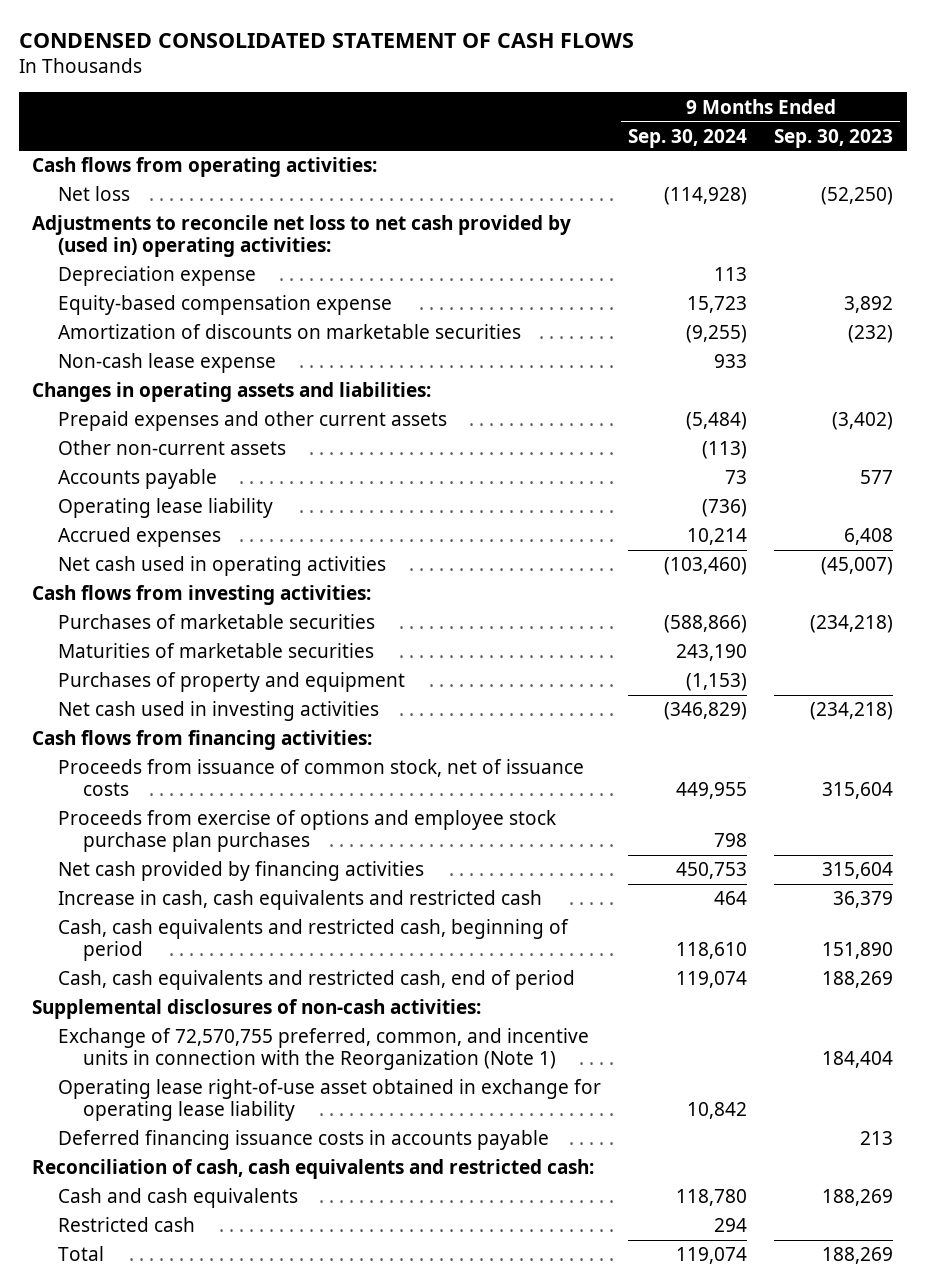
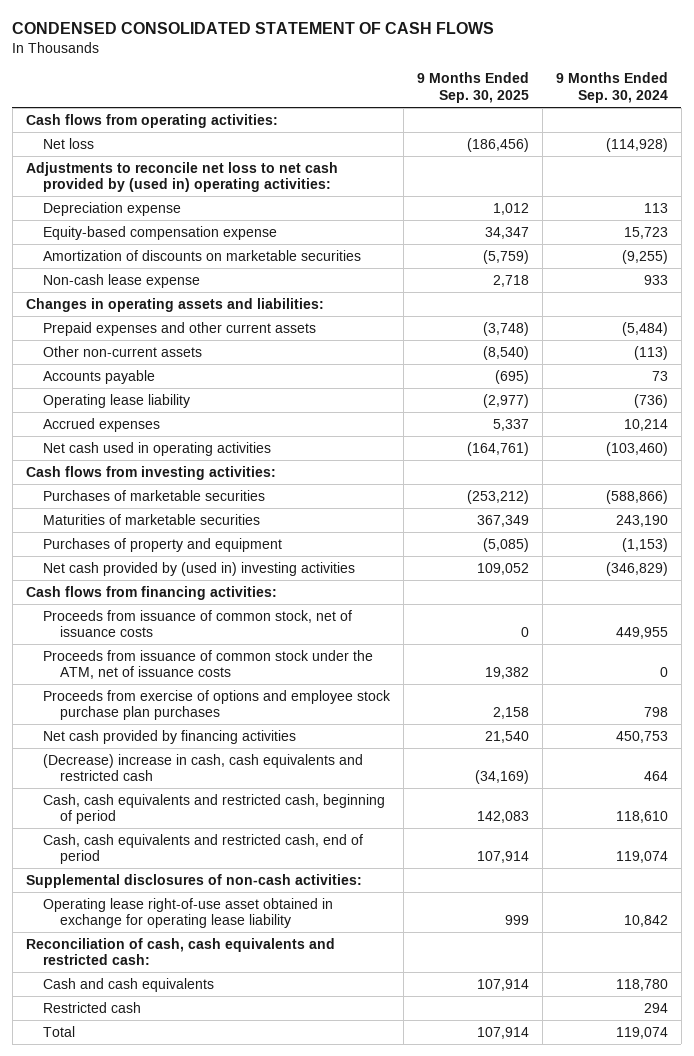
- | 9 Months Ended Sep. 30, 2024 | 9 Months Ended Sep. 30, 2023
+ | 9 Months Ended Sep. 30, 2025 | 9 Months Ended Sep. 30, 2024
- Net cash used in investing activities | (346,829) | (234,218)
+ Net cash provided by (used in) investing activities | 109,052 | (346,829)
+ Proceeds from issuance of common stock under the ATM, net of issuance costs | 19,382 | 0
- Increase in cash, cash equivalents and restricted cash | 464 | 36,379
+ (Decrease) increase in cash, cash equivalents and restricted cash | (34,169) | 464
- Exchange of 72,570,755 preferred, common, and incentive units in connection with the Reorganization (Note 1) | | 184,404
- Deferred financing issuance costs in accounts payable | | 213

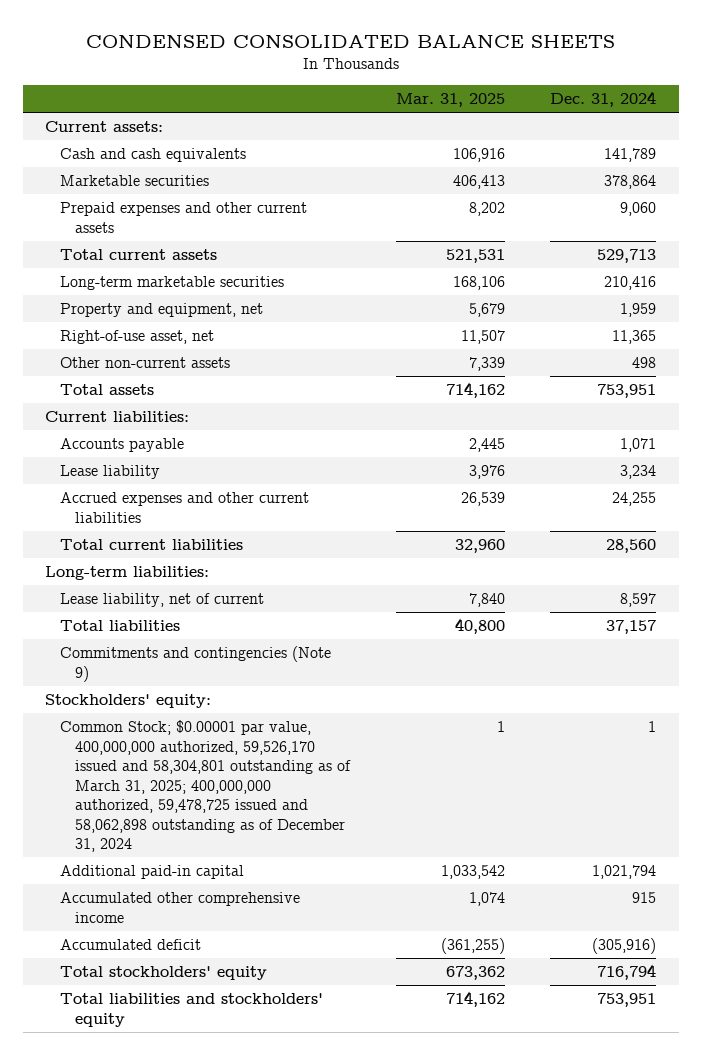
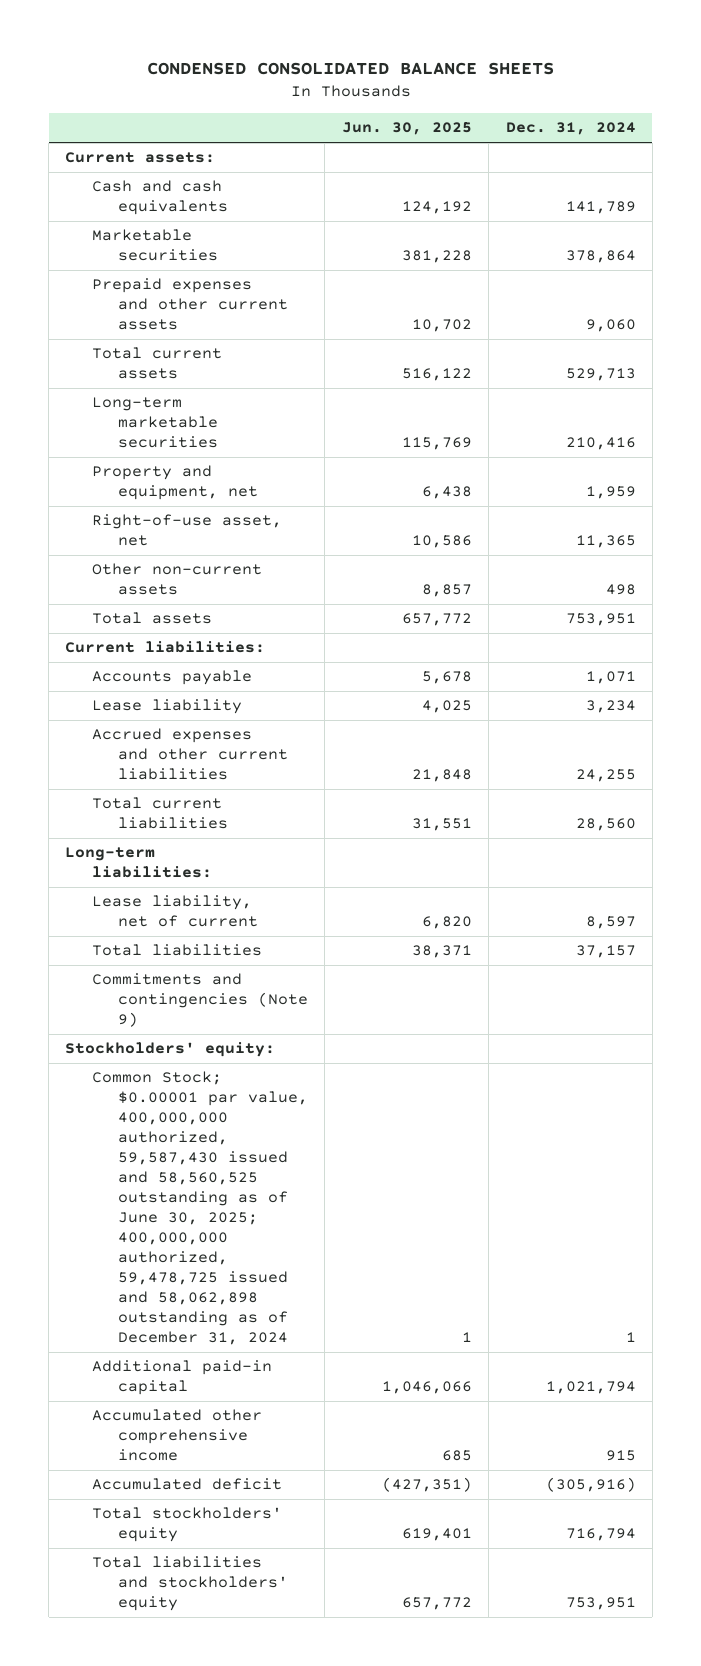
- | Mar. 31, 2025 | Dec. 31, 2024
+ | Jun. 30, 2025 | Dec. 31, 2024
- Common Stock; $0.00001 par value, 400,000,000 authorized, 59,526,170 issued and 58,304,801 outstanding as of March 31, 2025; 400,000,000 authorized, 59,478,725 issued and 58,062,898 outstanding as of December 31, 2024 | 1 | 1
+ Common Stock; $0.00001 par value, 400,000,000 authorized, 59,587,430 issued and 58,560,525 outstanding as of June 30, 2025; 400,000,000 authorized, 59,478,725 issued and 58,062,898 outstanding as of December 31, 2024 | 1 | 1

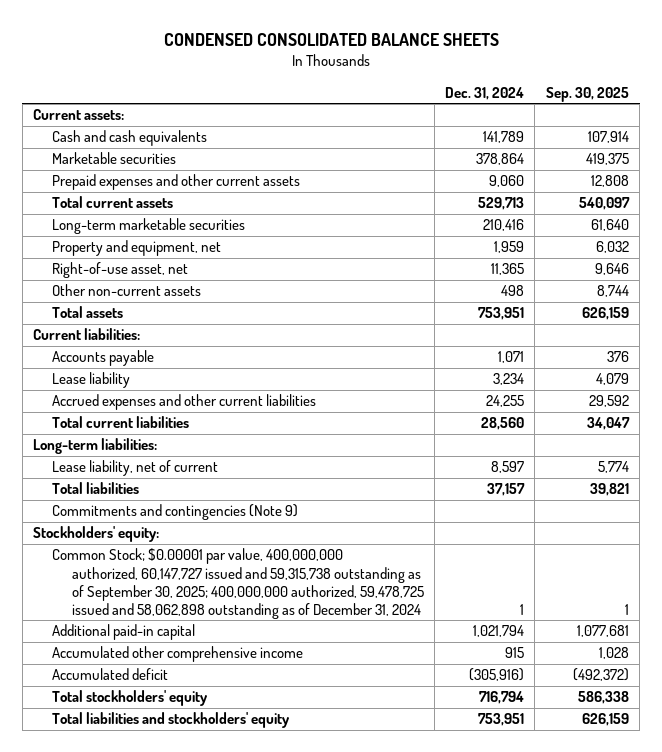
- | Jun. 30, 2025 | Dec. 31, 2024
+ | Dec. 31, 2024 | Sep. 30, 2025
- Common Stock; $0.00001 par value, 400,000,000 authorized, 59,587,430 issued and 58,560,525 outstanding as of June 30, 2025; 400,000,000 authorized, 59,478,725 issued and 58,062,898 outstanding as of December 31, 2024 | 1 | 1
+ Common Stock; $0.00001 par value, 400,000,000 authorized, 60,147,727 issued and 59,315,738 outstanding as of September 30, 2025; 400,000,000 authorized, 59,478,725 issued and 58,062,898 outstanding as of December 31, 2024 | 1 | 1

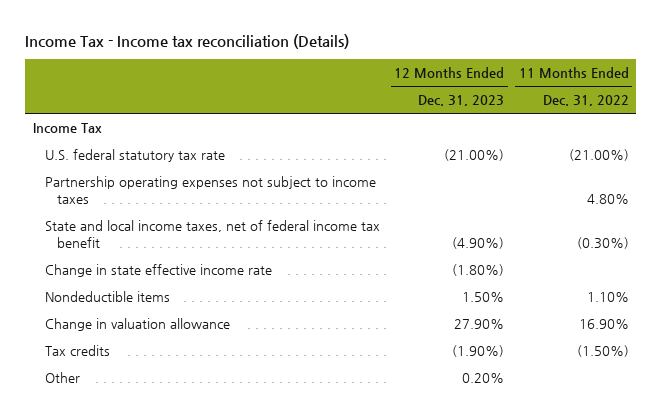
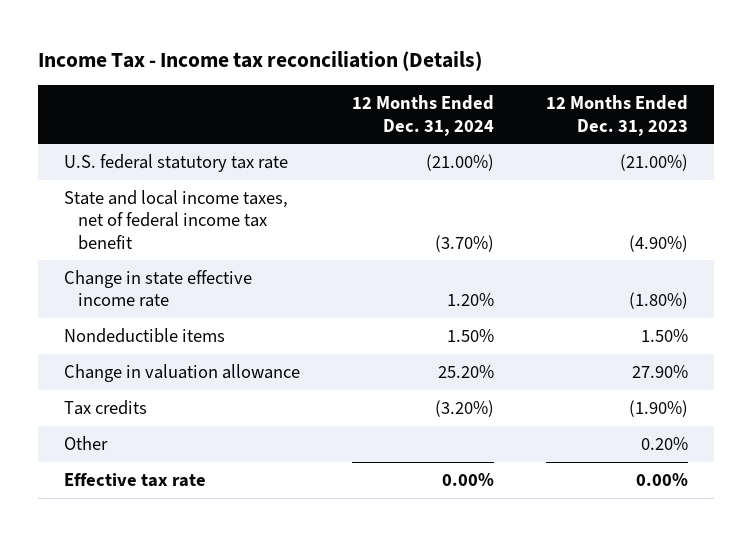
- | 12 Months Ended Dec. 31, 2023 | 11 Months Ended Dec. 31, 2022
+ | 12 Months Ended Dec. 31, 2024 | 12 Months Ended Dec. 31, 2023
- Income Tax
- Partnership operating expenses not subject to income taxes | | 4.80%
+ Effective tax rate | 0.00% | 0.00%

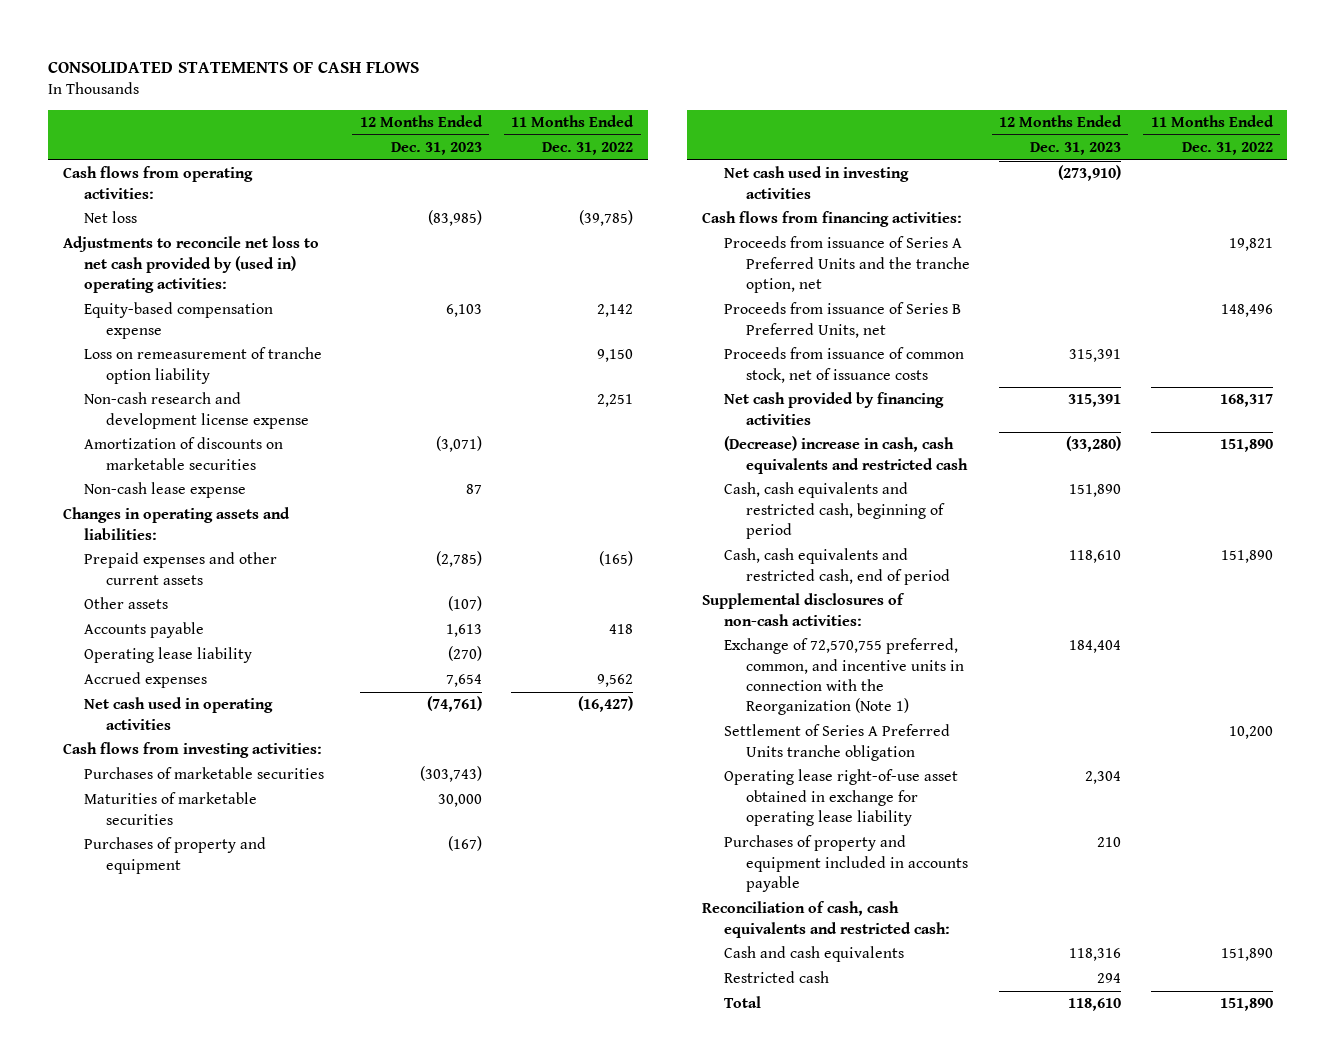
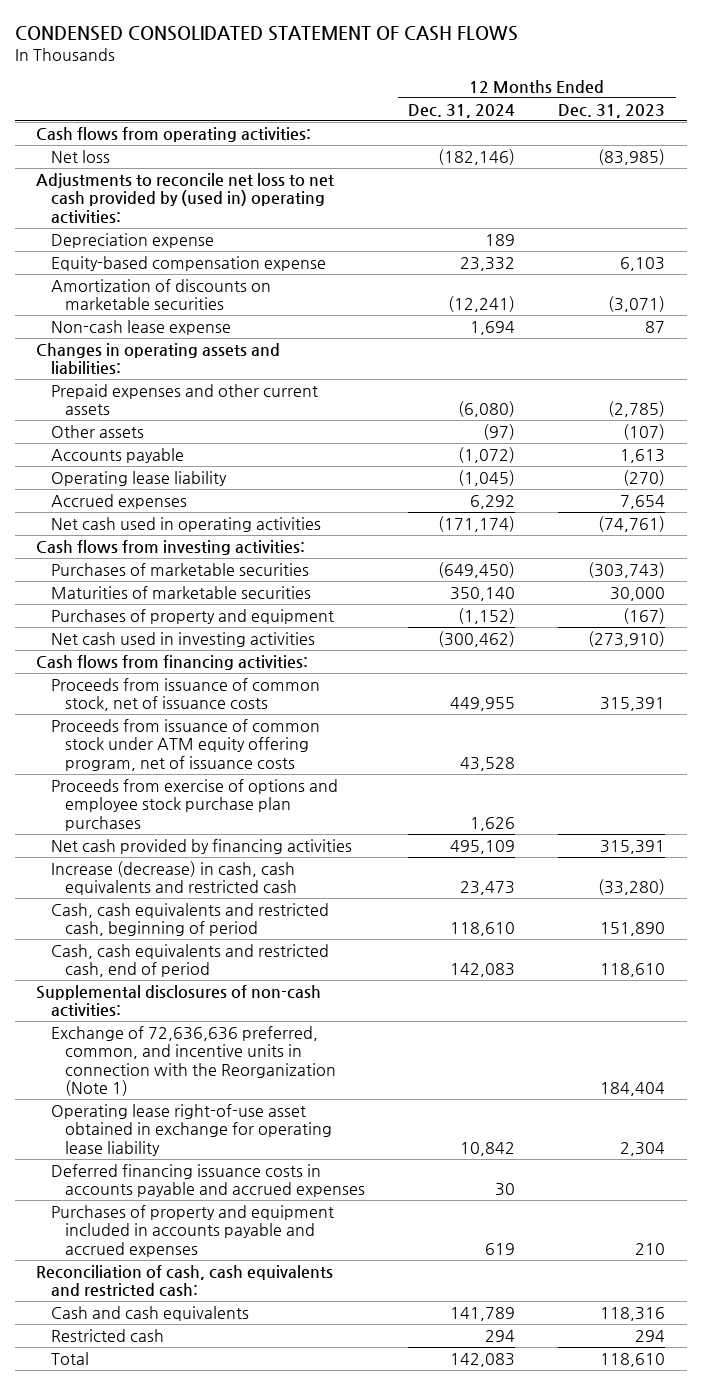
- CONSOLIDATED STATEMENTS OF CASH FLOWS
+ CONDENSED CONSOLIDATED STATEMENT OF CASH FLOWS
- | 12 Months Ended Dec. 31, 2023 | 11 Months Ended Dec. 31, 2022
+ | 12 Months Ended Dec. 31, 2024 | 12 Months Ended Dec. 31, 2023
+ Depreciation expense | 189 |
- Loss on remeasurement of tranche option liability | | 9,150
- Non-cash research and development license expense | | 2,251
- Proceeds from issuance of Series A Preferred Units and the tranche option, net | | 19,821
- Proceeds from issuance of Series B Preferred Units, net | | 148,496
+ Proceeds from issuance of common stock under ATM equity offering program, net of issuance costs | 43,528 |
+ Proceeds from exercise of options and employee stock purchase plan purchases | 1,626 |
- (Decrease) increase in cash, cash equivalents and restricted cash | (33,280) | 151,890
+ Increase (decrease) in cash, cash equivalents and restricted cash | 23,473 | (33,280)
- Exchange of 72,570,755 preferred, common, and incentive units in connection with the Reorganization (Note 1) | 184,404 |
- Settlement of Series A Preferred Units tranche obligation | | 10,200
+ Exchange of 72,636,636 preferred, common, and incentive units in connection with the Reorganization (Note 1) | | 184,404
- Purchases of property and equipment included in accounts payable | 210 |
+ Deferred financing issuance costs in accounts payable and accrued expenses | 30 |
+ Purchases of property and equipment included in accounts payable and accrued expenses | 619 | 210

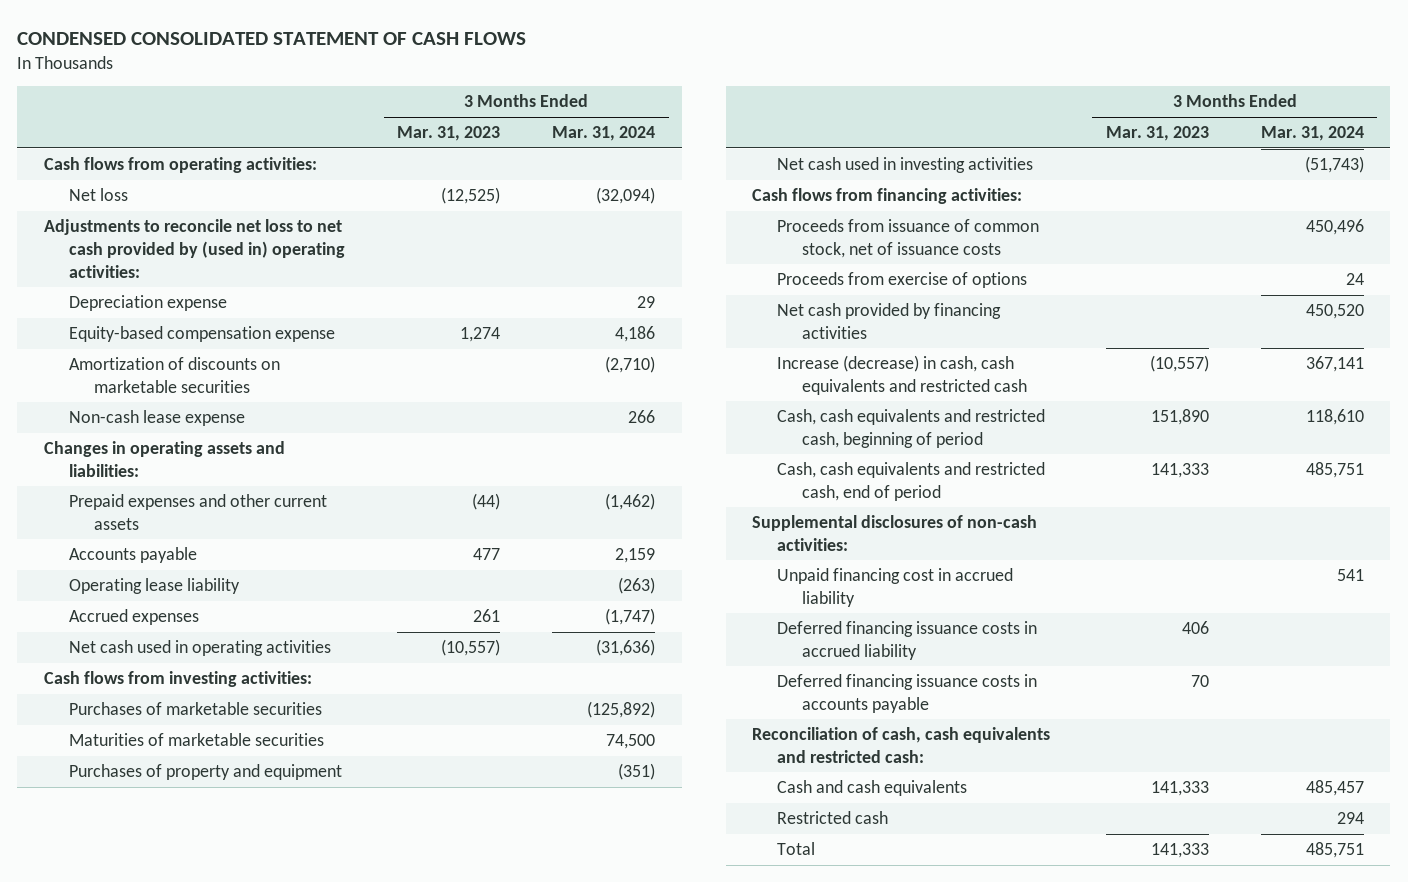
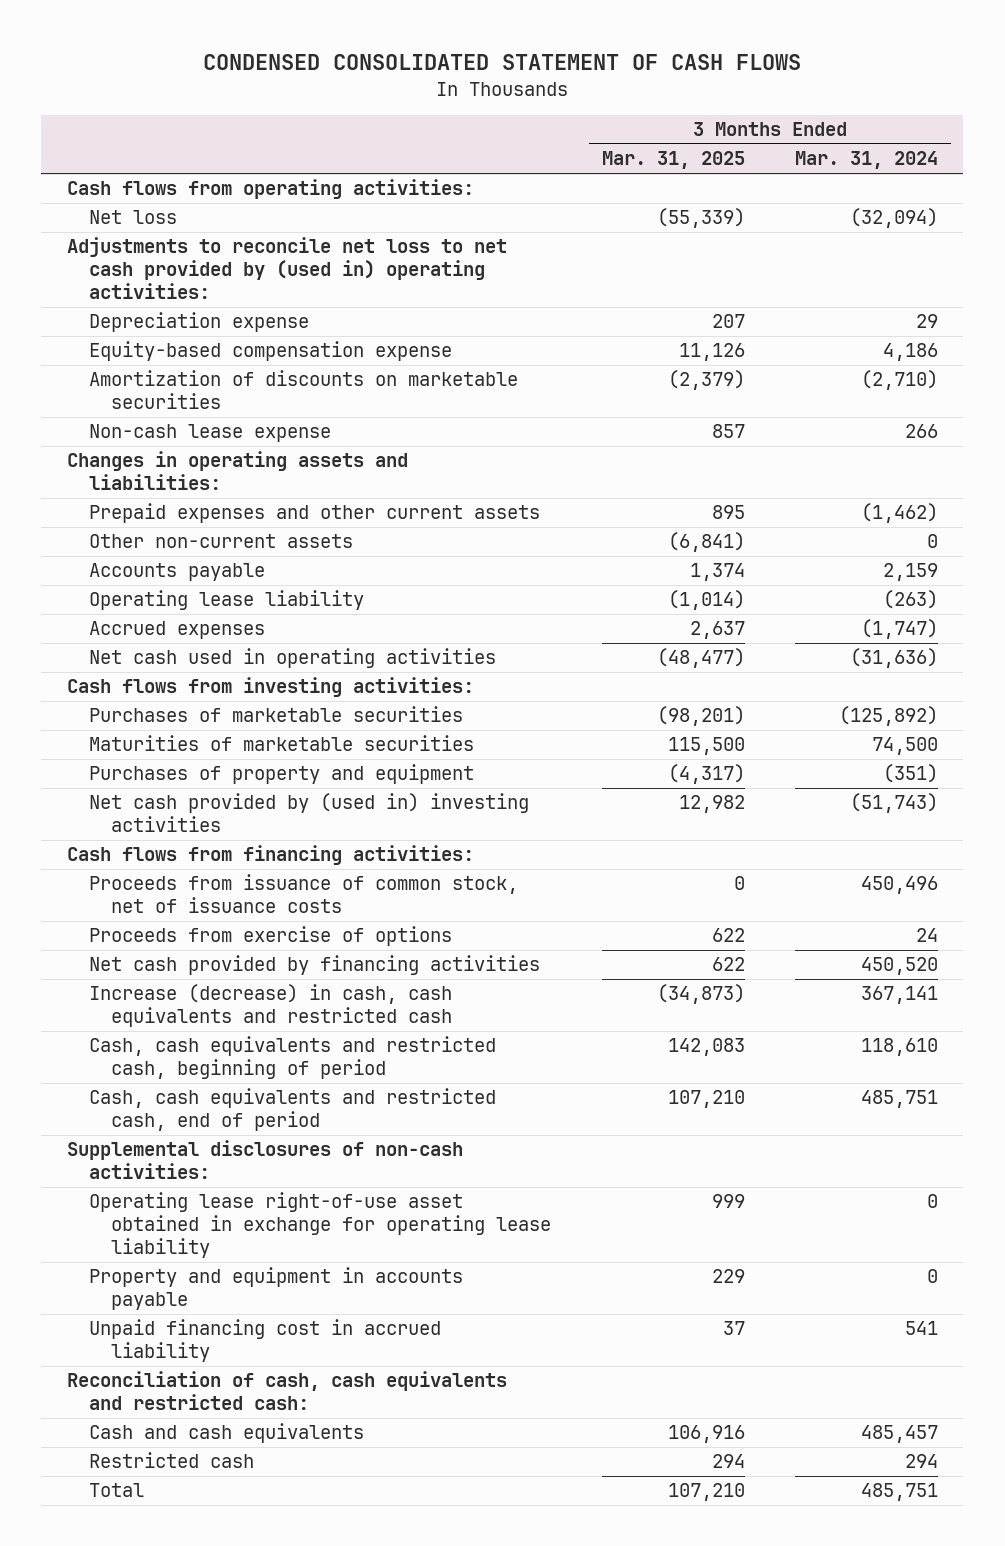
- | 3 Months Ended Mar. 31, 2023 | 3 Months Ended Mar. 31, 2024
+ | 3 Months Ended Mar. 31, 2025 | 3 Months Ended Mar. 31, 2024
+ Other non-current assets | (6,841) | 0
- Net cash used in investing activities | | (51,743)
+ Net cash provided by (used in) investing activities | 12,982 | (51,743)
+ Operating lease right-of-use asset obtained in exchange for operating lease liability | 999 | 0
+ Property and equipment in accounts payable | 229 | 0
- Deferred financing issuance costs in accrued liability | 406 |
- Deferred financing issuance costs in accounts payable | 70 |

